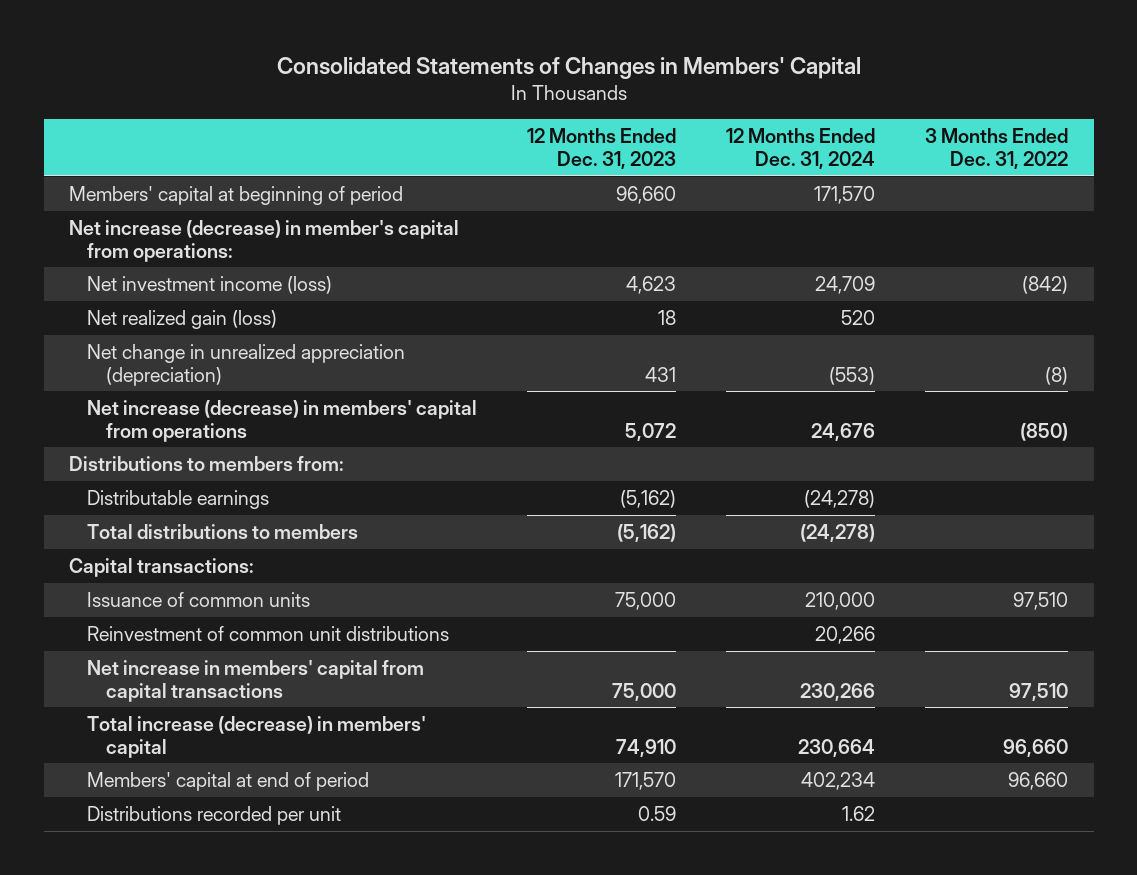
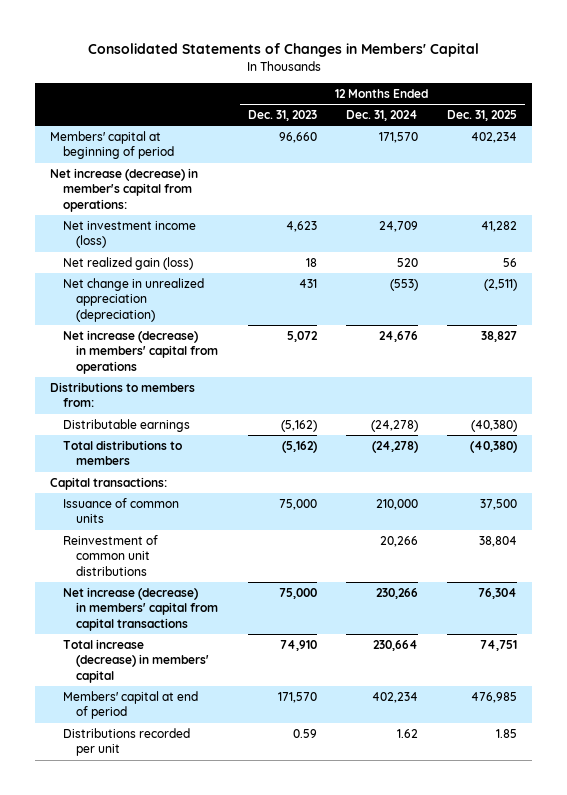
- | 12 Months Ended Dec. 31, 2023 | 12 Months Ended Dec. 31, 2024 | 3 Months Ended Dec. 31, 2022
+ | 12 Months Ended Dec. 31, 2023 | 12 Months Ended Dec. 31, 2024 | 12 Months Ended Dec. 31, 2025
- Net increase in members' capital from capital transactions | 75,000 | 230,266 | 97,510
+ Net increase (decrease) in members' capital from capital transactions | 75,000 | 230,266 | 76,304

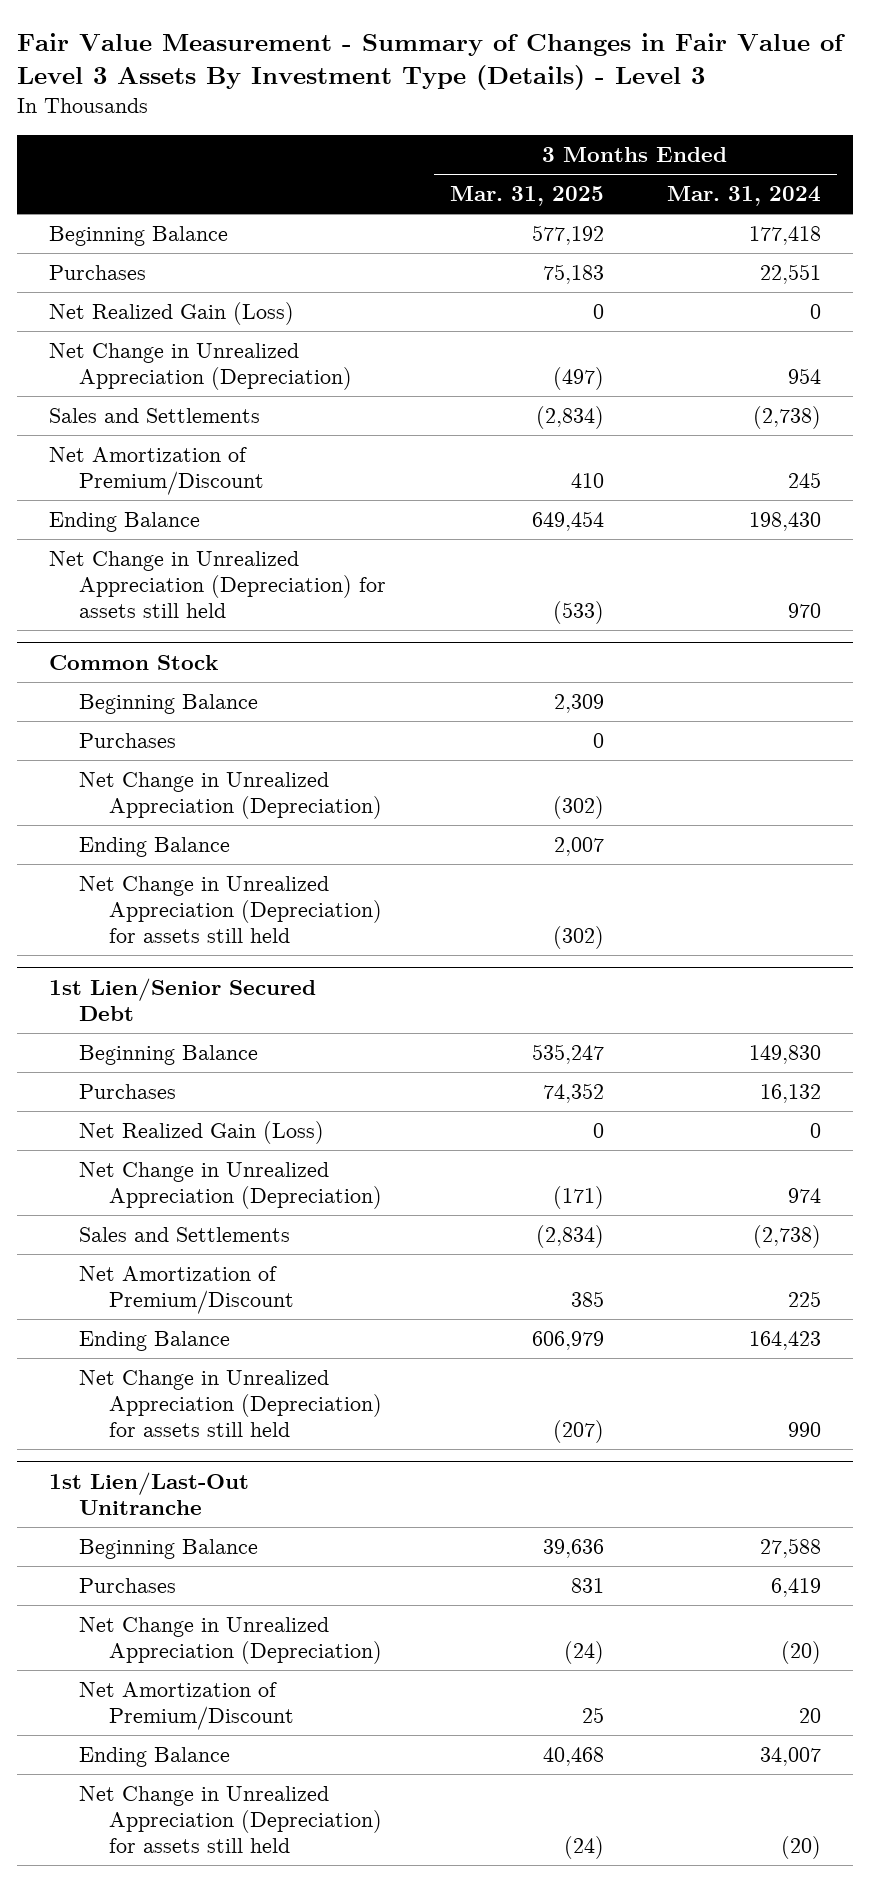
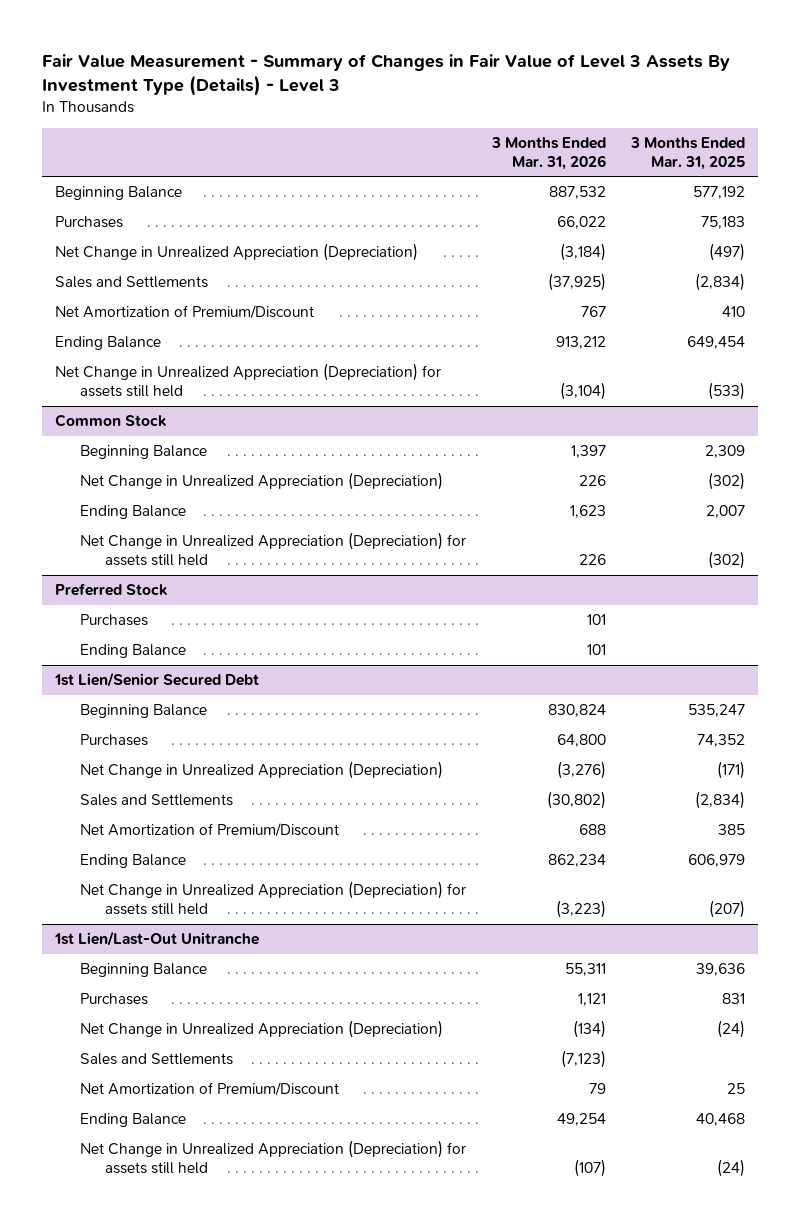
- | 3 Months Ended Mar. 31, 2025 | 3 Months Ended Mar. 31, 2024
+ | 3 Months Ended Mar. 31, 2026 | 3 Months Ended Mar. 31, 2025
- Net Realized Gain (Loss) | 0 | 0
@ Common Stock
- Purchases | 0 |
+ Preferred Stock
+ Purchases | 101 |
+ Ending Balance | 101 |
@ 1st Lien/Senior Secured Debt
- Net Realized Gain (Loss) | 0 | 0
@ 1st Lien/Last-Out Unitranche
+ Sales and Settlements | (7,123) |

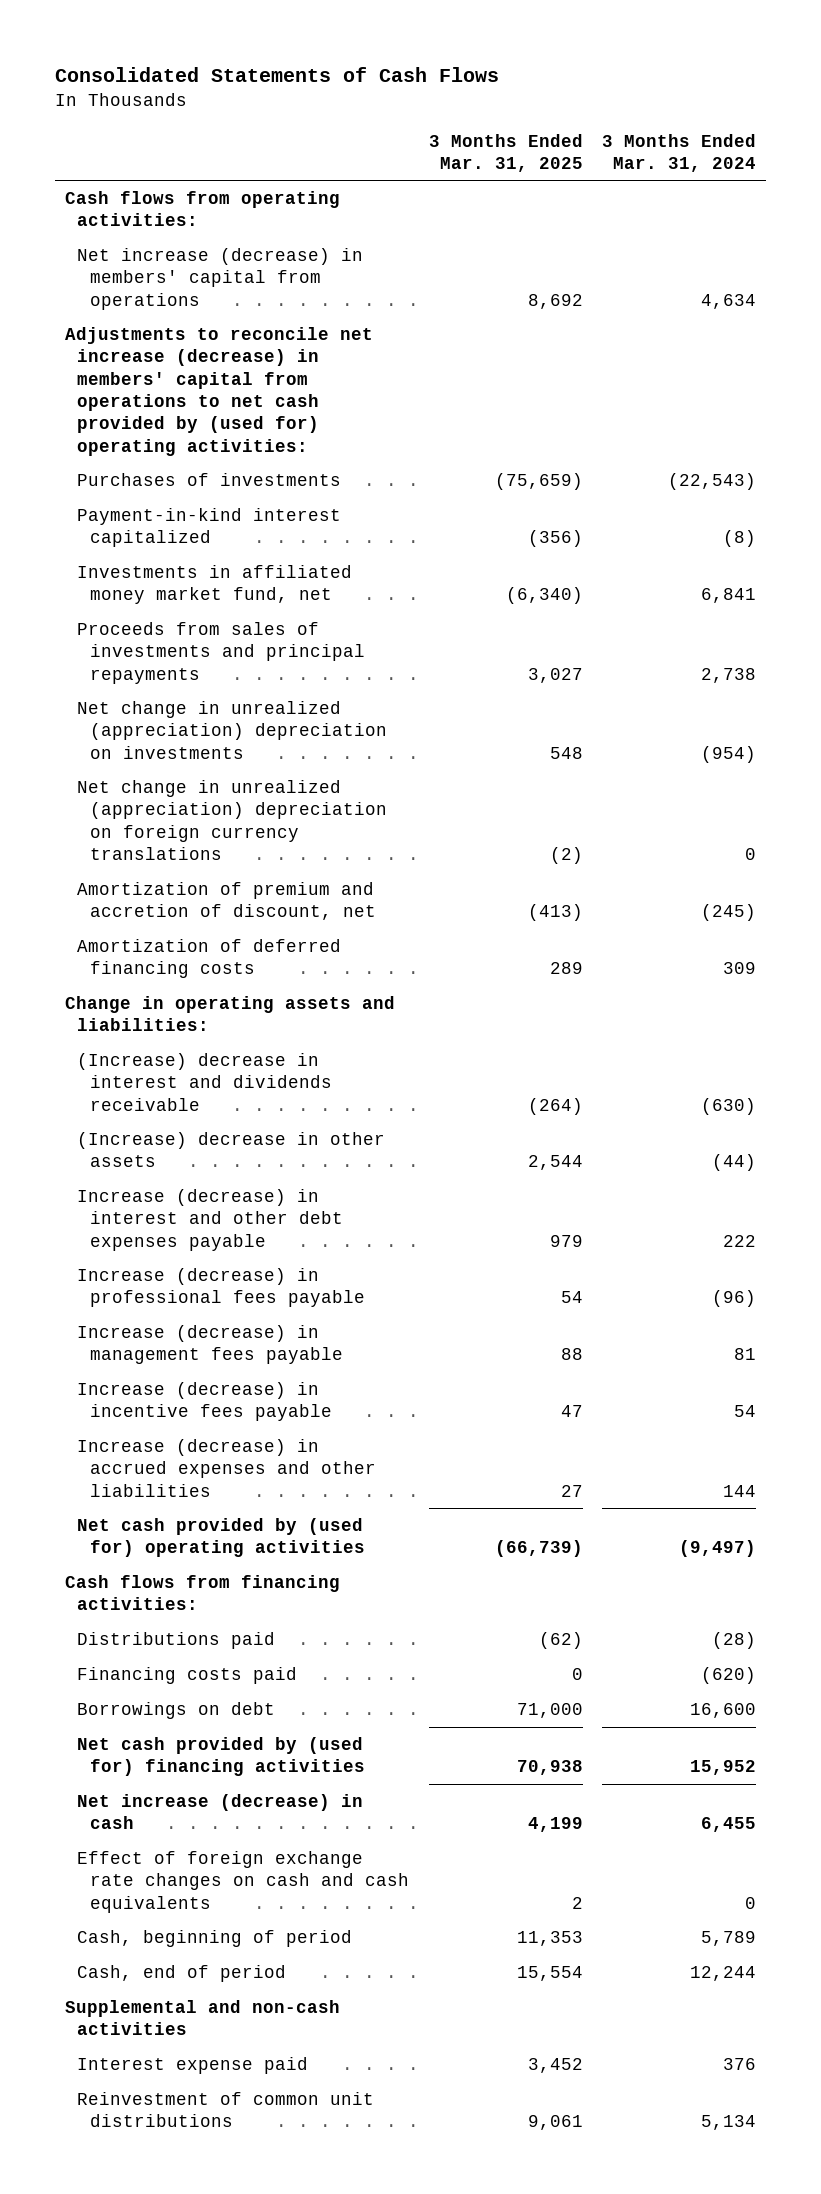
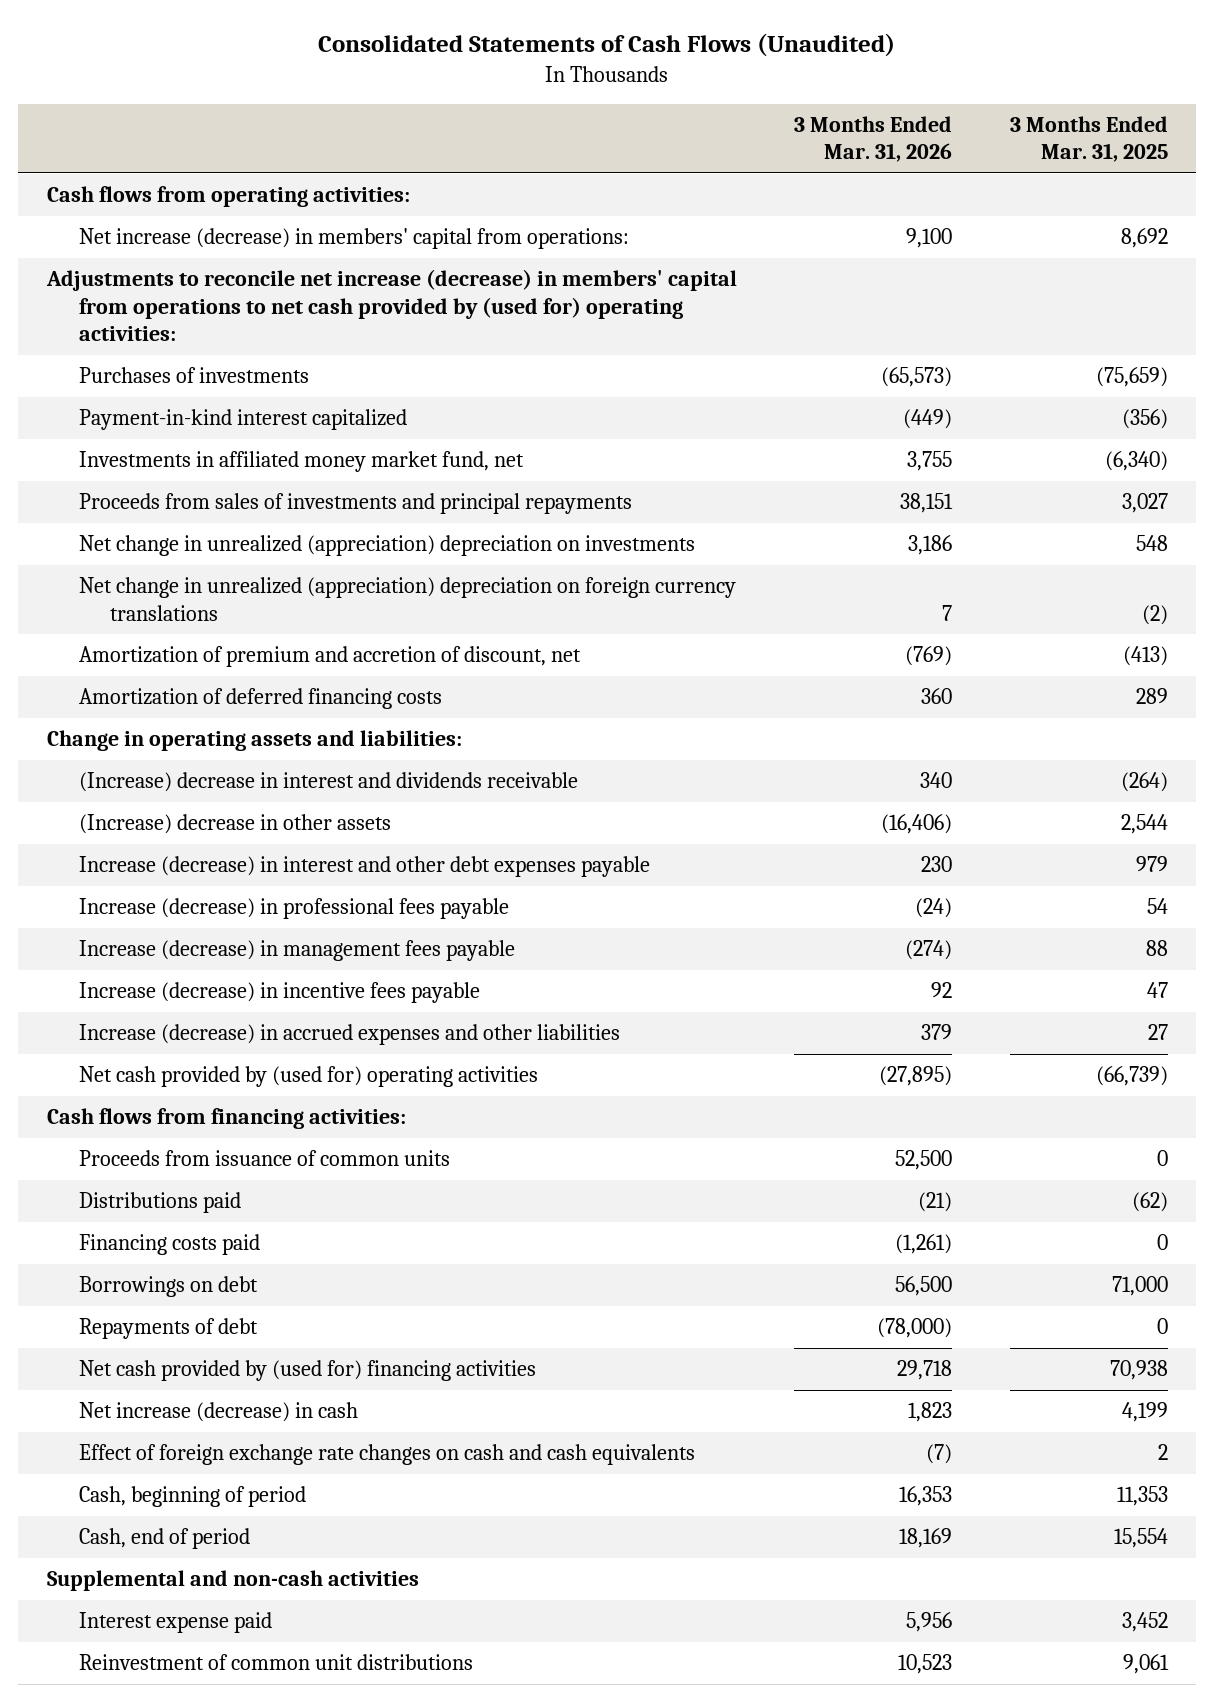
- Consolidated Statements of Cash Flows
+ Consolidated Statements of Cash Flows (Unaudited)
- | 3 Months Ended Mar. 31, 2025 | 3 Months Ended Mar. 31, 2024
+ | 3 Months Ended Mar. 31, 2026 | 3 Months Ended Mar. 31, 2025
- Net increase (decrease) in members' capital from operations | 8,692 | 4,634
+ Net increase (decrease) in members' capital from operations: | 9,100 | 8,692
+ Proceeds from issuance of common units | 52,500 | 0
+ Repayments of debt | (78,000) | 0

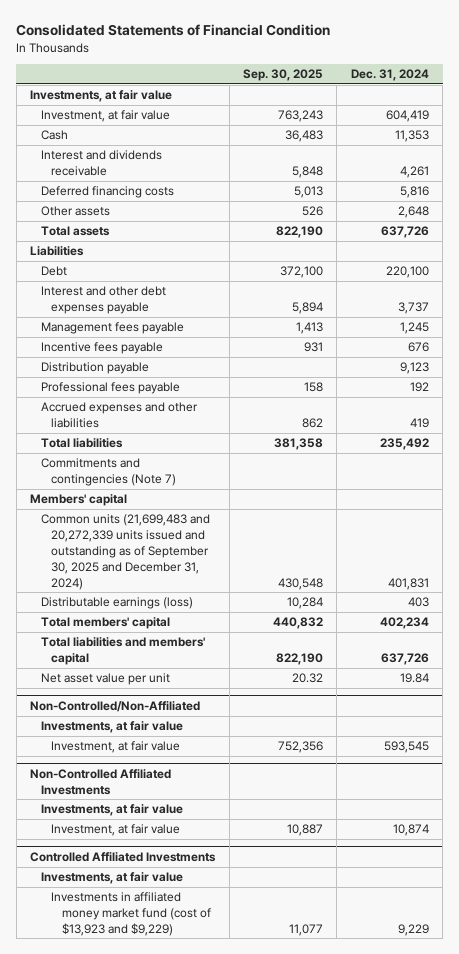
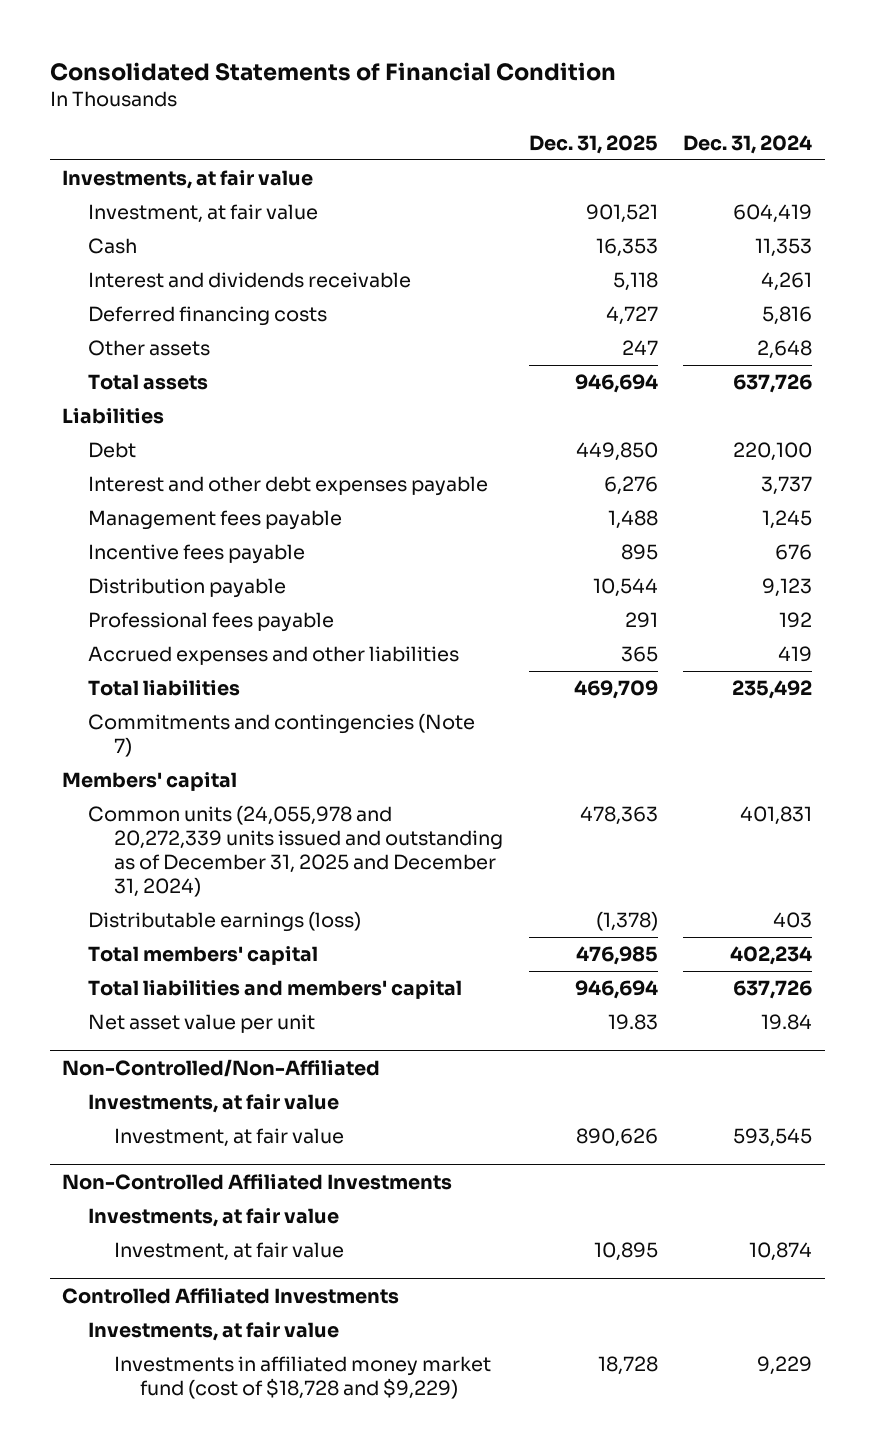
- | Sep. 30, 2025 | Dec. 31, 2024
+ | Dec. 31, 2025 | Dec. 31, 2024
- Common units (21,699,483 and 20,272,339 units issued and outstanding as of September 30, 2025 and December 31, 2024) | 430,548 | 401,831
+ Common units (24,055,978 and 20,272,339 units issued and outstanding as of December 31, 2025 and December 31, 2024) | 478,363 | 401,831
@ Controlled Affiliated Investments
- Investments in affiliated money market fund (cost of $13,923 and $9,229) | 11,077 | 9,229
+ Investments in affiliated money market fund (cost of $18,728 and $9,229) | 18,728 | 9,229

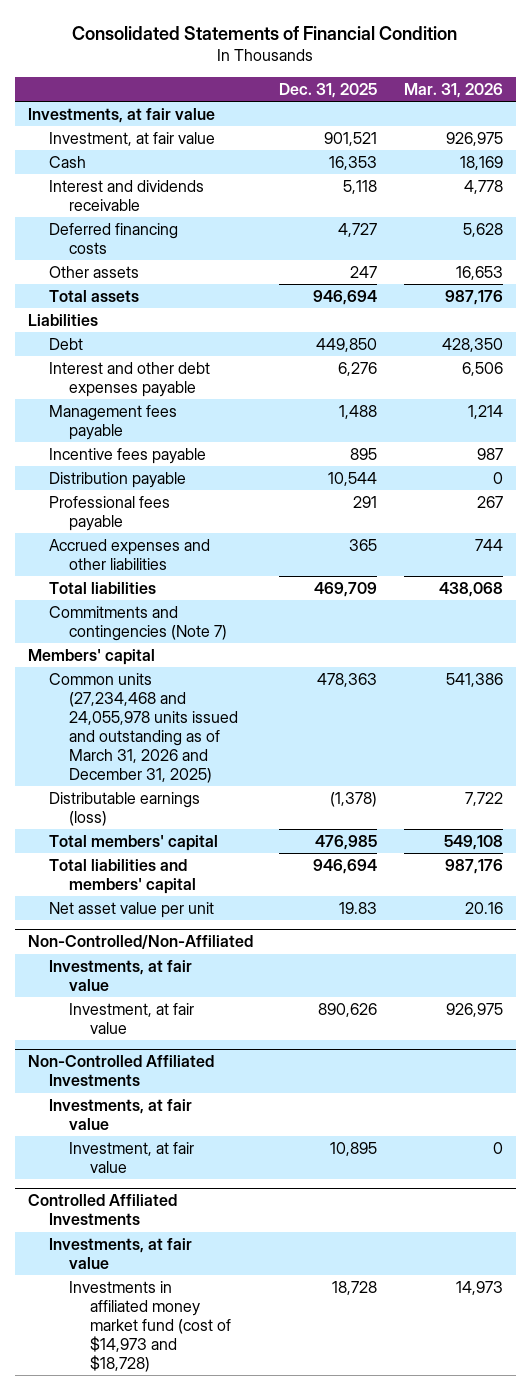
- | Dec. 31, 2025 | Dec. 31, 2024
+ | Dec. 31, 2025 | Mar. 31, 2026
- Common units (24,055,978 and 20,272,339 units issued and outstanding as of December 31, 2025 and December 31, 2024) | 478,363 | 401,831
+ Common units (27,234,468 and 24,055,978 units issued and outstanding as of March 31, 2026 and December 31, 2025) | 478,363 | 541,386
@ Controlled Affiliated Investments
- Investments in affiliated money market fund (cost of $18,728 and $9,229) | 18,728 | 9,229
+ Investments in affiliated money market fund (cost of $14,973 and $18,728) | 18,728 | 14,973

